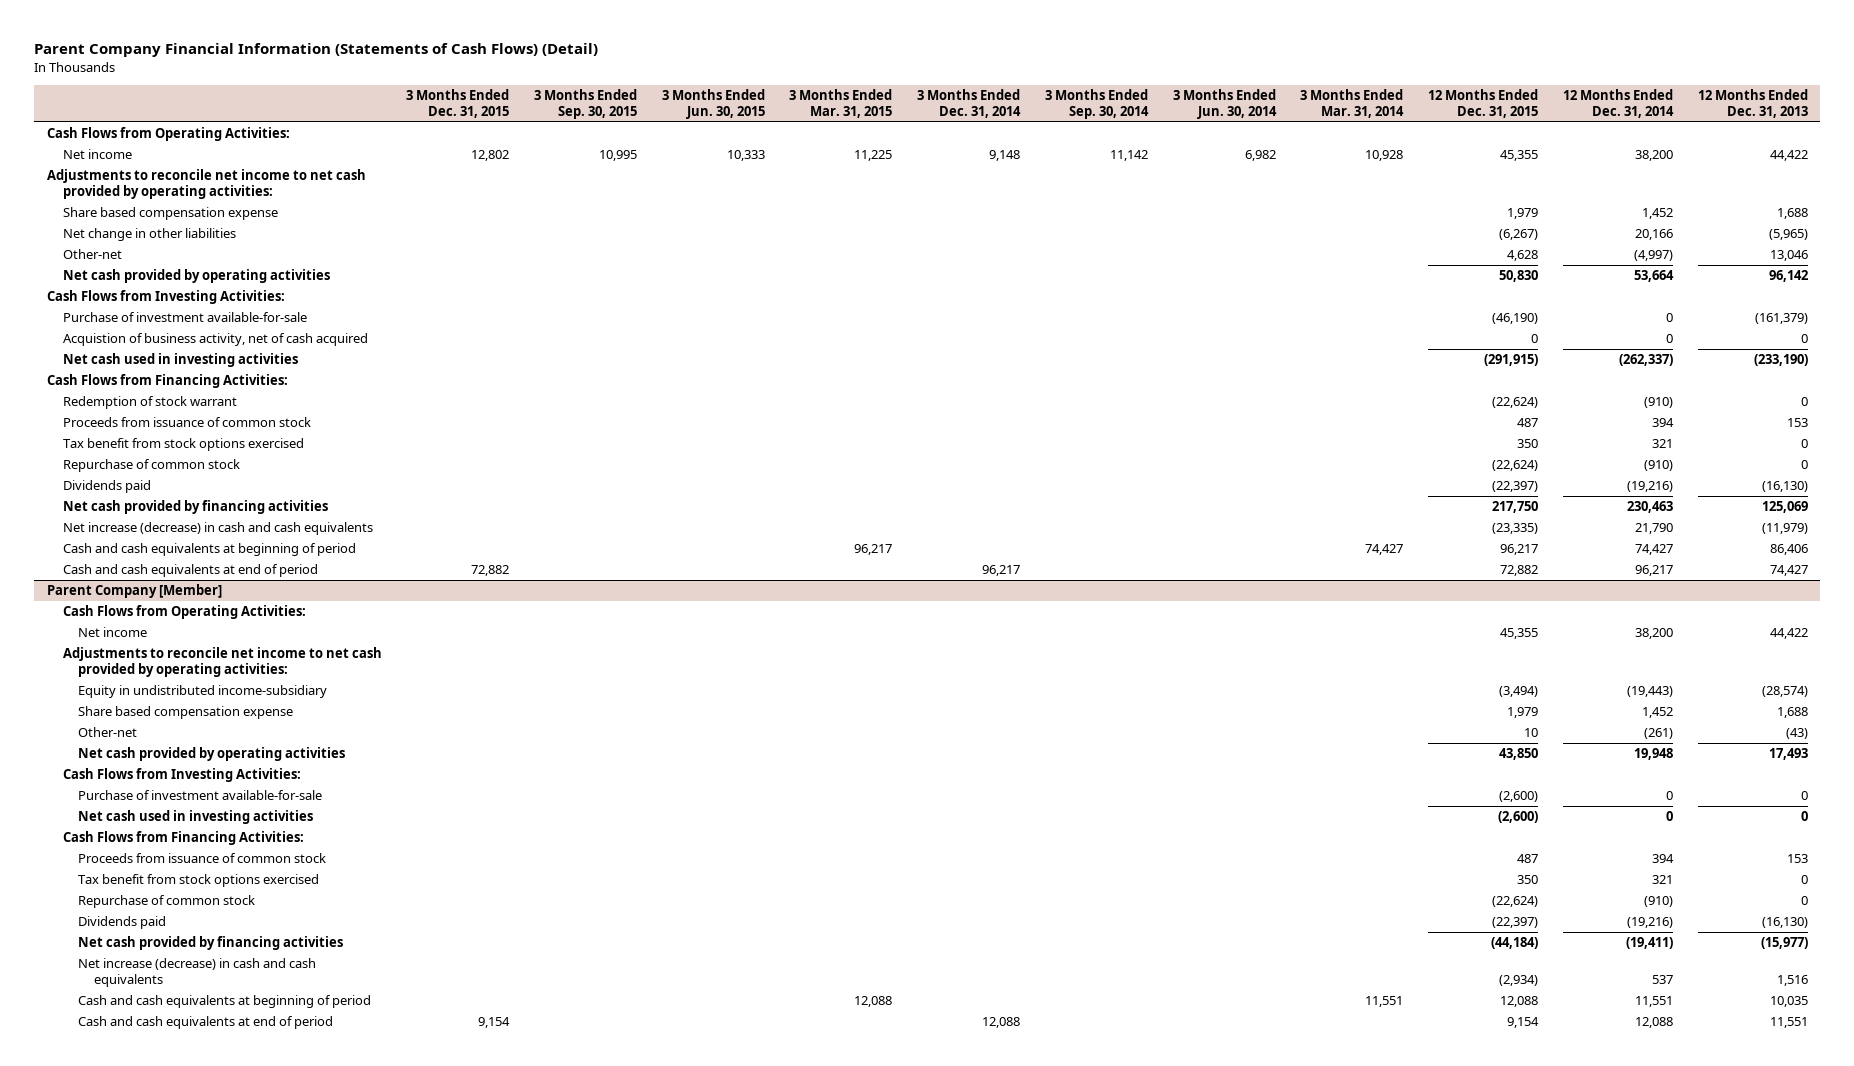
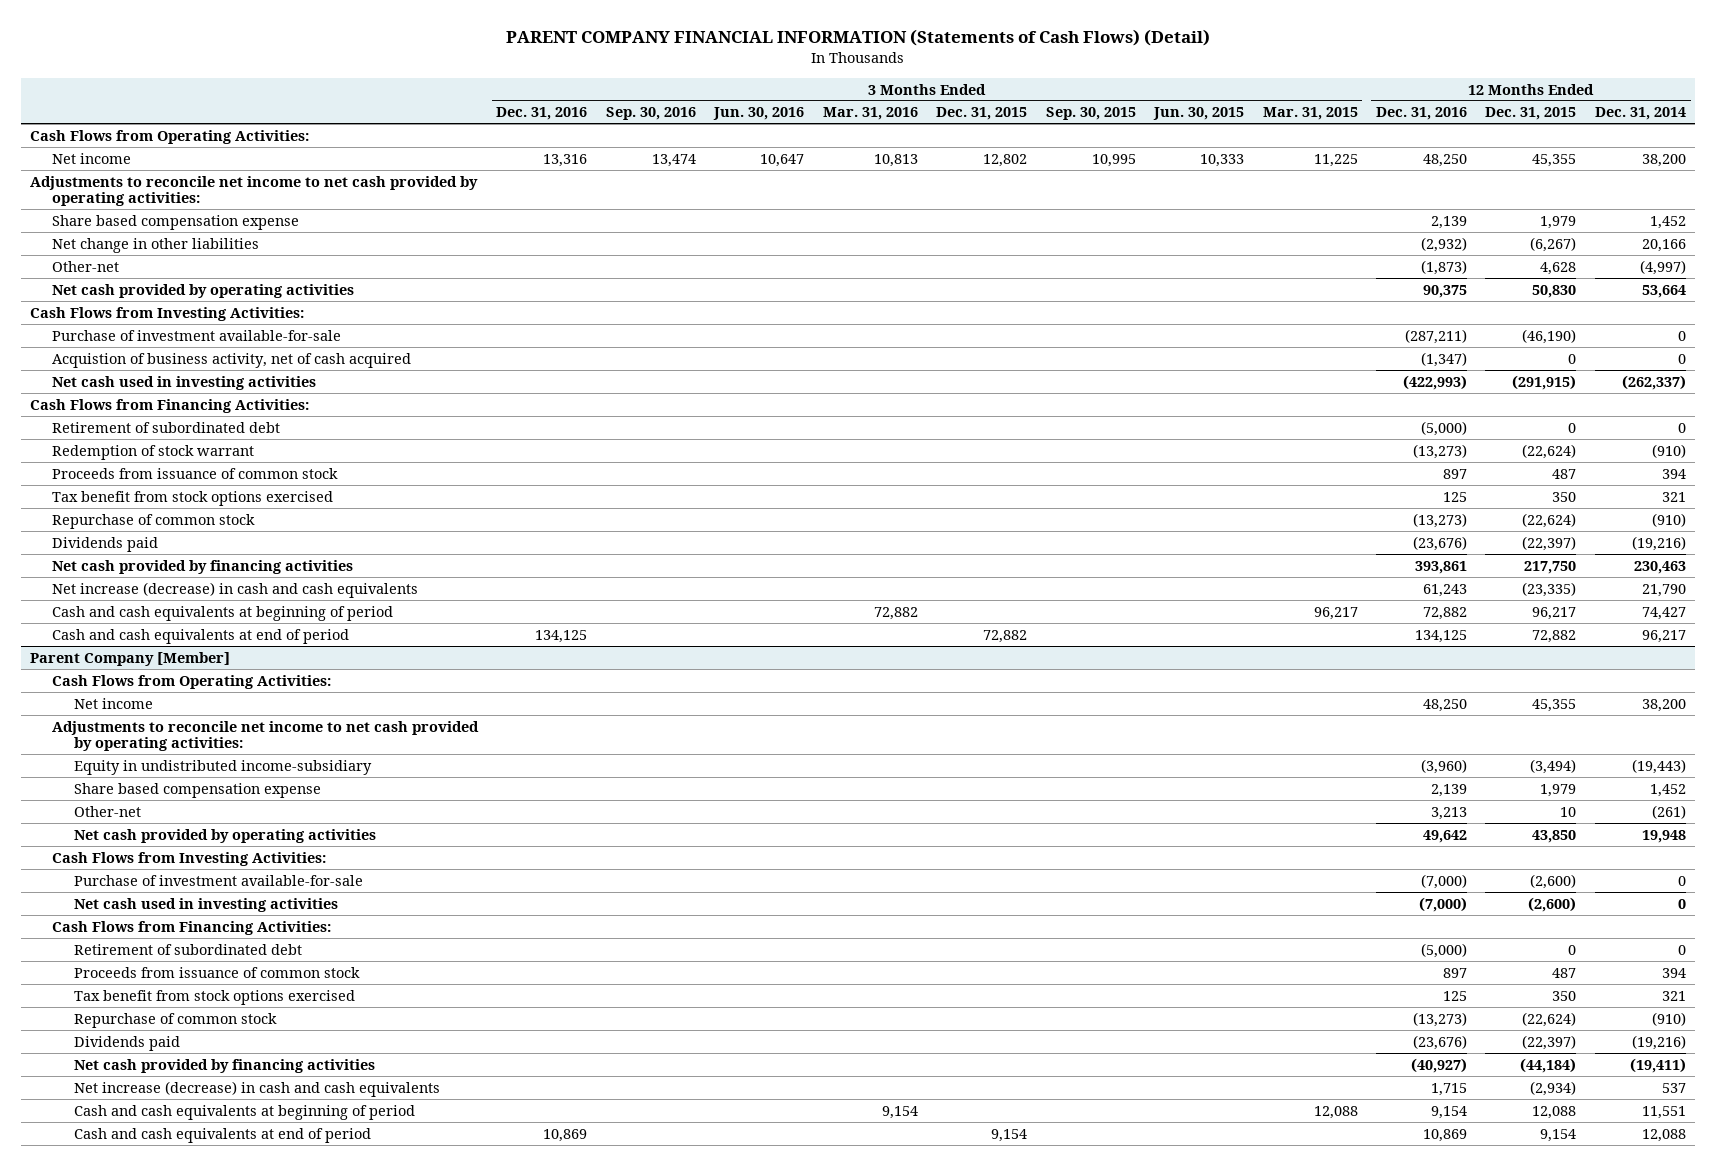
- Parent Company Financial Information (Statements of Cash Flows) (Detail)
+ PARENT COMPANY FINANCIAL INFORMATION (Statements of Cash Flows) (Detail)
- | 3 Months Ended Dec. 31, 2015 | 3 Months Ended Sep. 30, 2015 | 3 Months Ended Jun. 30, 2015 | 3 Months Ended Mar. 31, 2015 | 3 Months Ended Dec. 31, 2014 | 3 Months Ended Sep. 30, 2014 | 3 Months Ended Jun. 30, 2014 | 3 Months Ended Mar. 31, 2014 | 12 Months Ended Dec. 31, 2015 | 12 Months Ended Dec. 31, 2014 | 12 Months Ended Dec. 31, 2013
+ | 3 Months Ended Dec. 31, 2016 | 3 Months Ended Sep. 30, 2016 | 3 Months Ended Jun. 30, 2016 | 3 Months Ended Mar. 31, 2016 | 3 Months Ended Dec. 31, 2015 | 3 Months Ended Sep. 30, 2015 | 3 Months Ended Jun. 30, 2015 | 3 Months Ended Mar. 31, 2015 | 12 Months Ended Dec. 31, 2016 | 12 Months Ended Dec. 31, 2015 | 12 Months Ended Dec. 31, 2014
+ Retirement of subordinated debt | | | | | | | | | (5,000) | 0 | 0
@ Parent Company [Member]
+ Retirement of subordinated debt | | | | | | | | | (5,000) | 0 | 0

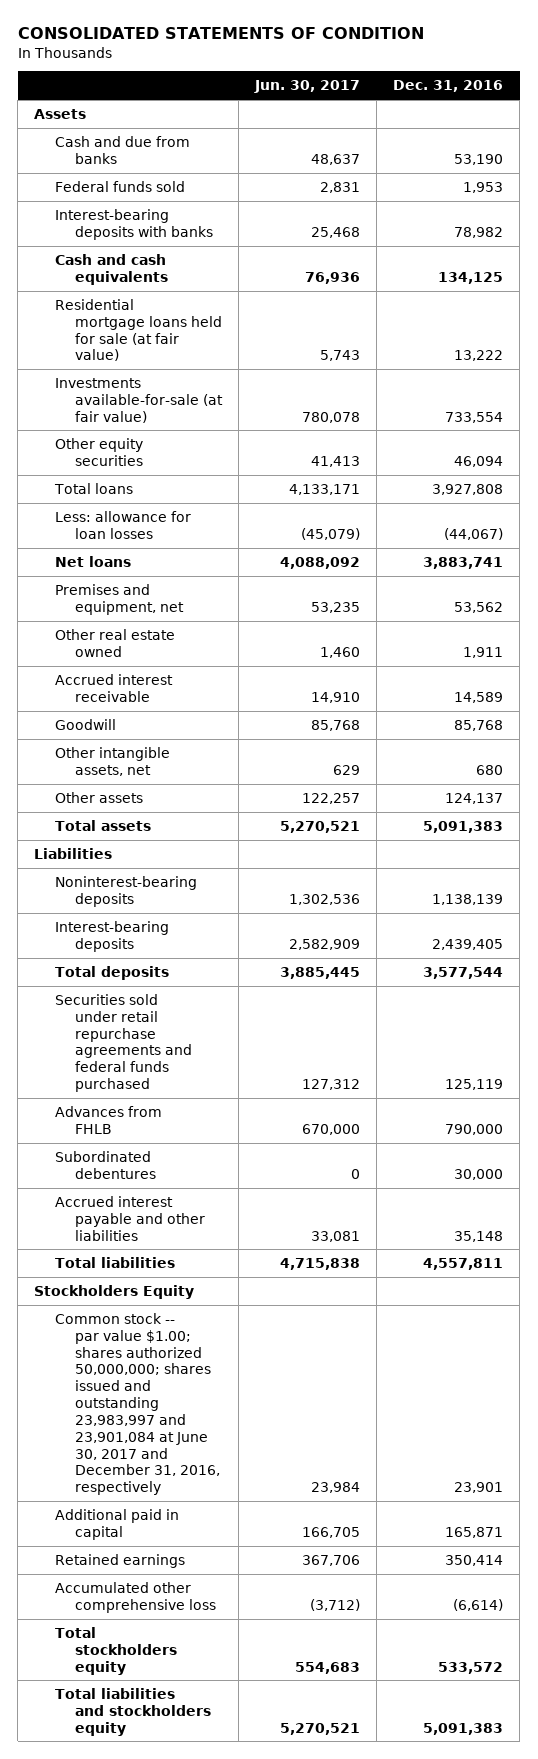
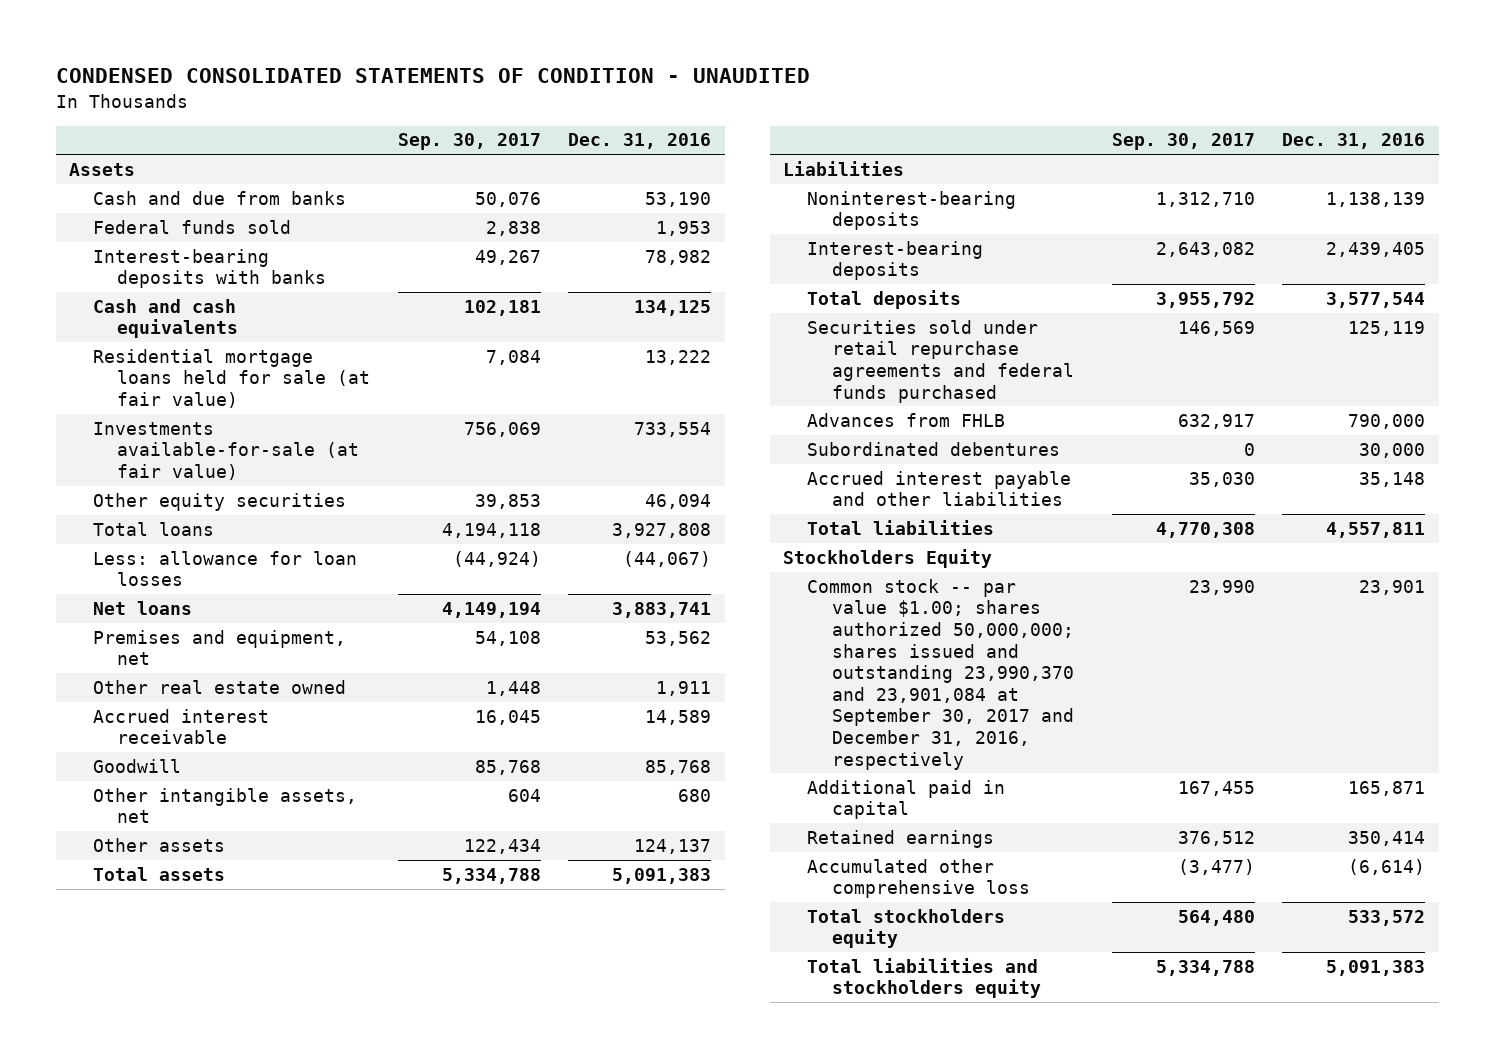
- CONSOLIDATED STATEMENTS OF CONDITION
+ CONDENSED CONSOLIDATED STATEMENTS OF CONDITION - UNAUDITED
- | Jun. 30, 2017 | Dec. 31, 2016
+ | Sep. 30, 2017 | Dec. 31, 2016
- Common stock -- par value $1.00; shares authorized 50,000,000; shares issued and outstanding 23,983,997 and 23,901,084 at June 30, 2017 and December 31, 2016, respectively | 23,984 | 23,901
+ Common stock -- par value $1.00; shares authorized 50,000,000; shares issued and outstanding 23,990,370 and 23,901,084 at September 30, 2017 and December 31, 2016, respectively | 23,990 | 23,901

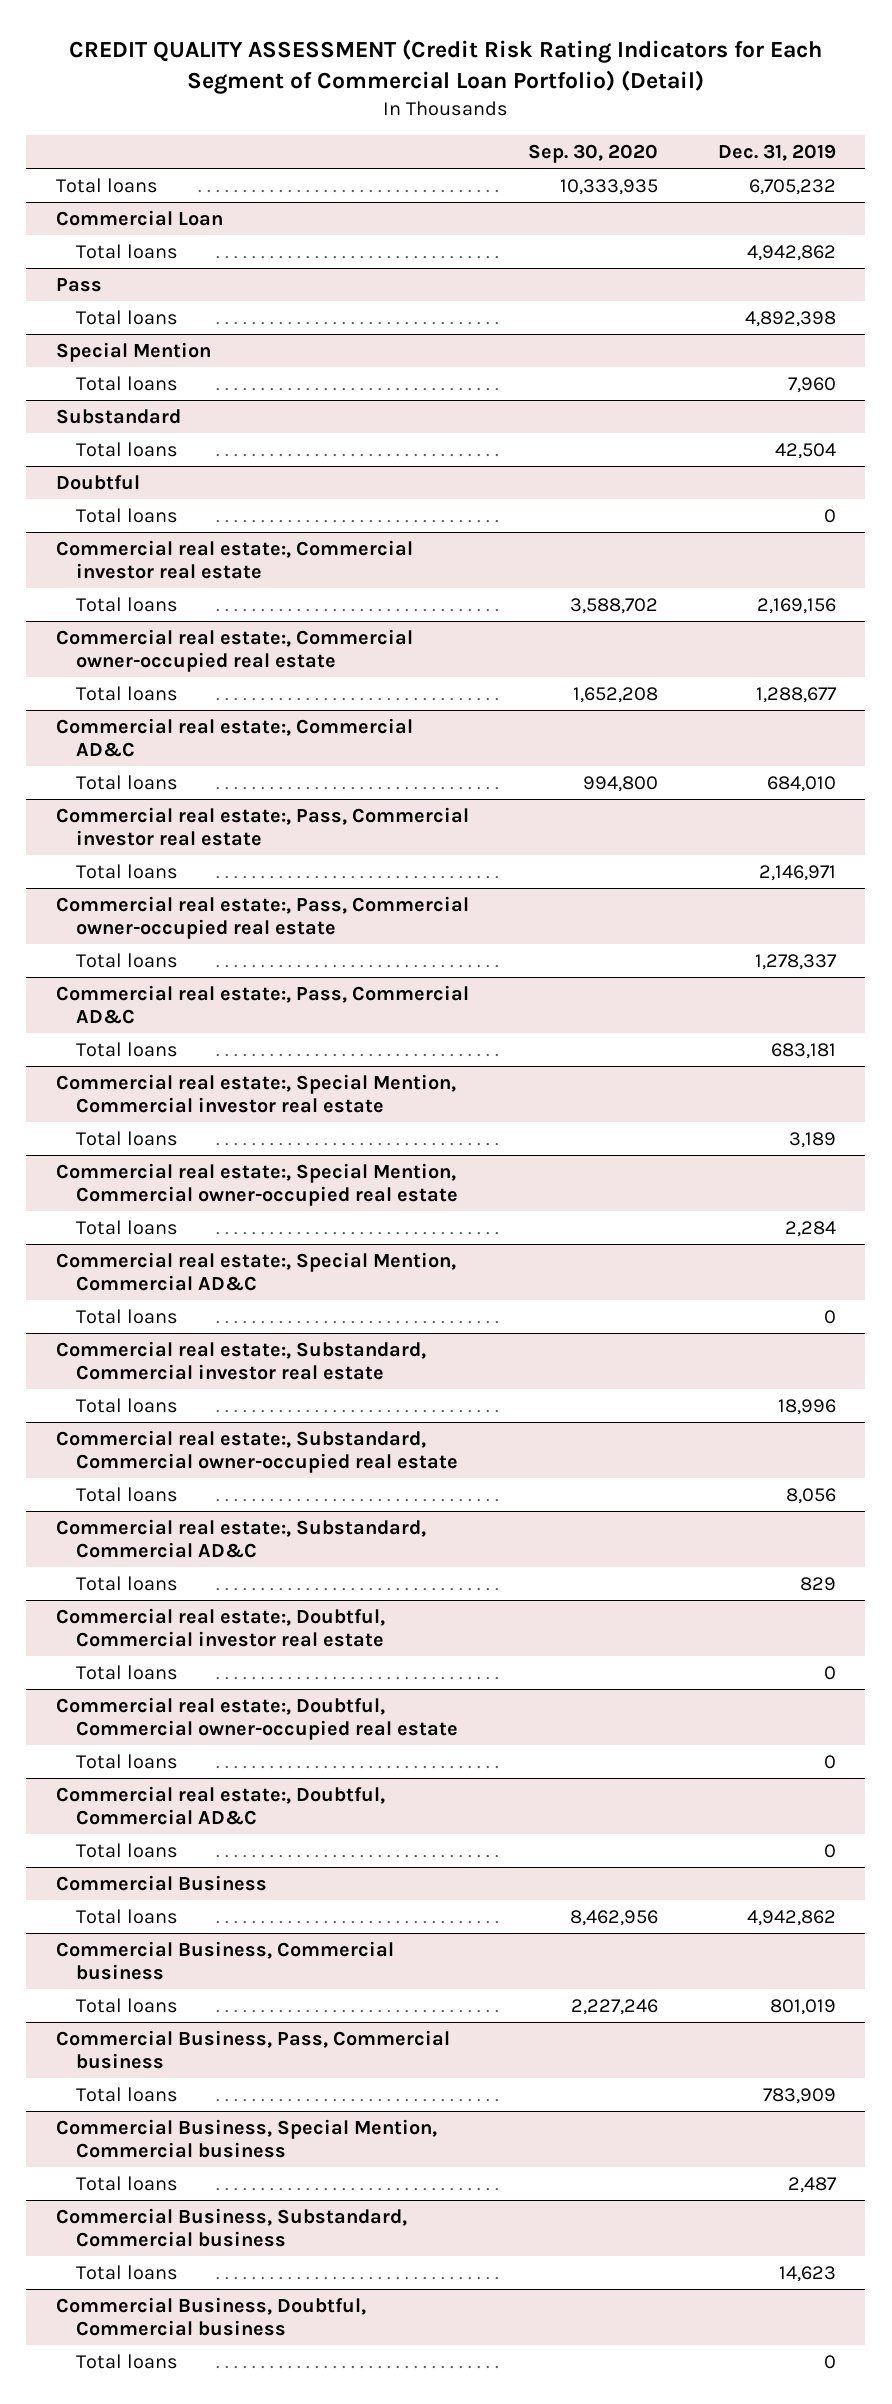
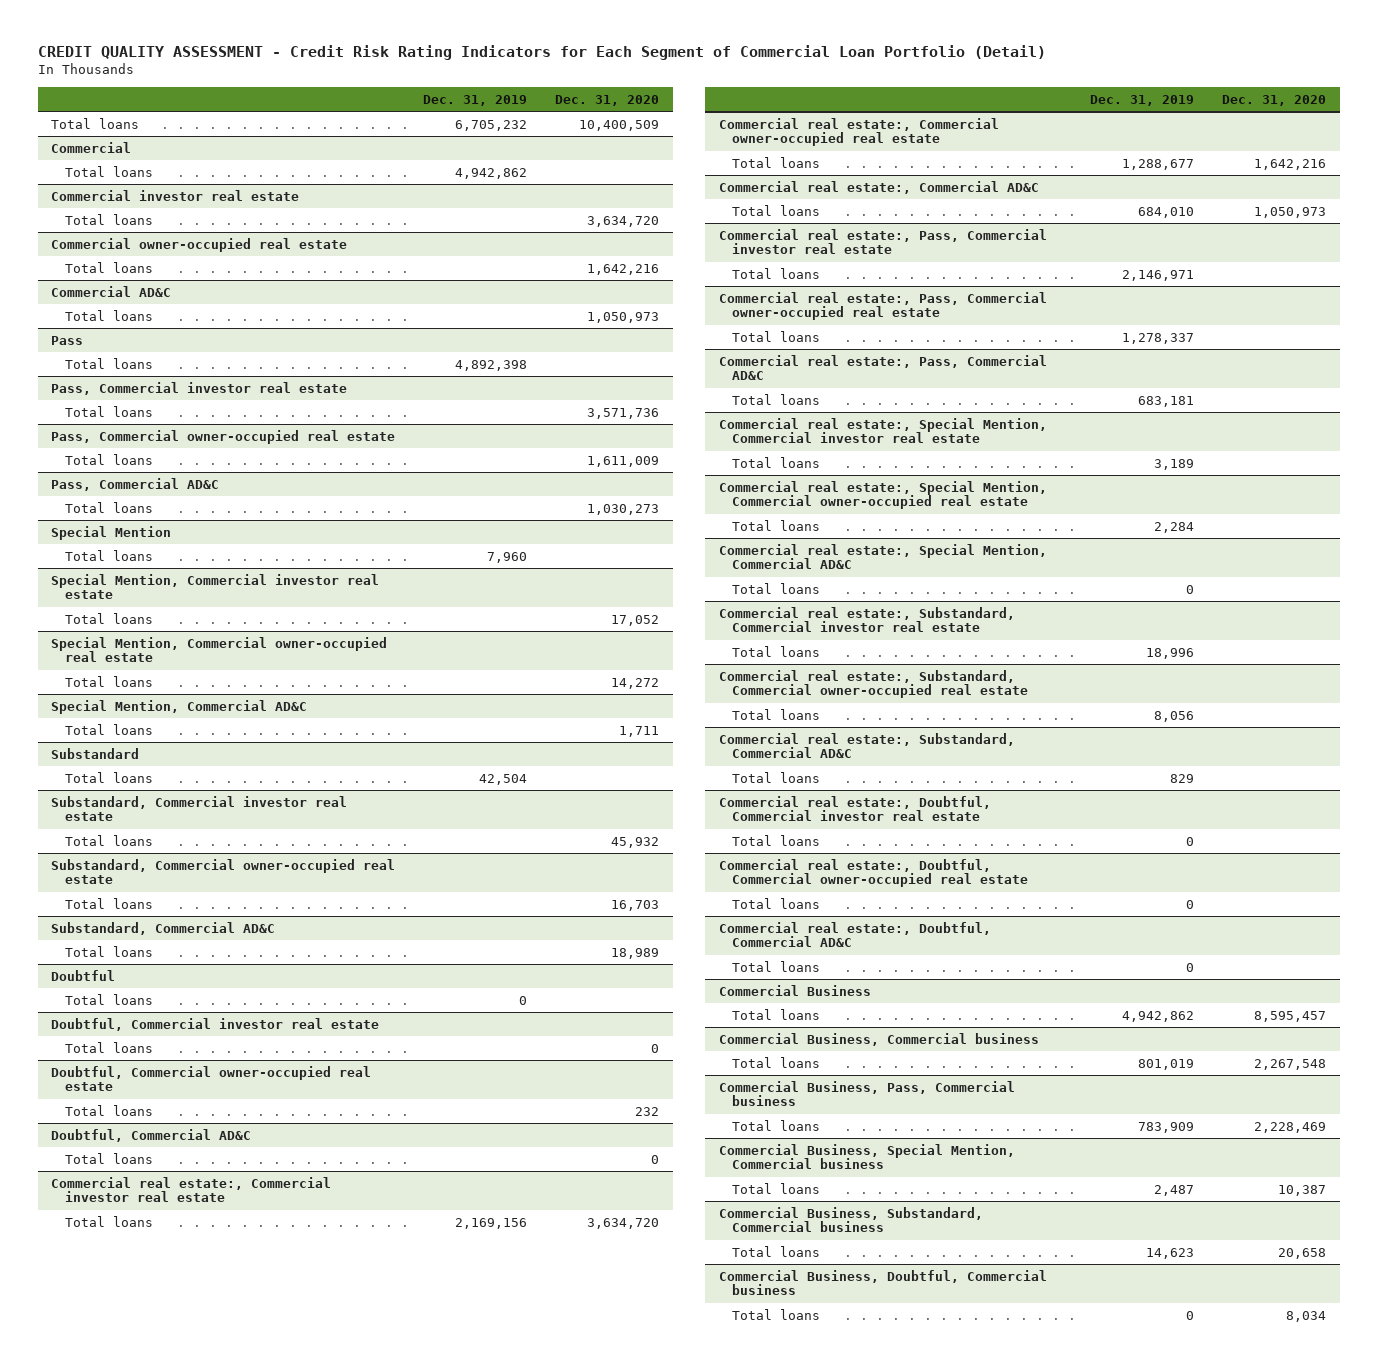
- CREDIT QUALITY ASSESSMENT (Credit Risk Rating Indicators for Each Segment of Commercial Loan Portfolio) (Detail)
+ CREDIT QUALITY ASSESSMENT - Credit Risk Rating Indicators for Each Segment of Commercial Loan Portfolio (Detail)
- | Sep. 30, 2020 | Dec. 31, 2019
+ | Dec. 31, 2019 | Dec. 31, 2020
- Commercial Loan
+ Commercial
+ Commercial investor real estate
+ Total loans | | 3,634,720
+ Commercial owner-occupied real estate
+ Total loans | | 1,642,216
+ Commercial AD&C
+ Total loans | | 1,050,973
+ Pass, Commercial investor real estate
+ Total loans | | 3,571,736
+ Pass, Commercial owner-occupied real estate
+ Total loans | | 1,611,009
+ Pass, Commercial AD&C
+ Total loans | | 1,030,273
+ Special Mention, Commercial investor real estate
+ Total loans | | 17,052
+ Special Mention, Commercial owner-occupied real estate
+ Total loans | | 14,272
+ Special Mention, Commercial AD&C
+ Total loans | | 1,711
+ Substandard, Commercial investor real estate
+ Total loans | | 45,932
+ Substandard, Commercial owner-occupied real estate
+ Total loans | | 16,703
+ Substandard, Commercial AD&C
+ Total loans | | 18,989
+ Doubtful, Commercial investor real estate
+ Total loans | | 0
+ Doubtful, Commercial owner-occupied real estate
+ Total loans | | 232
+ Doubtful, Commercial AD&C
+ Total loans | | 0

